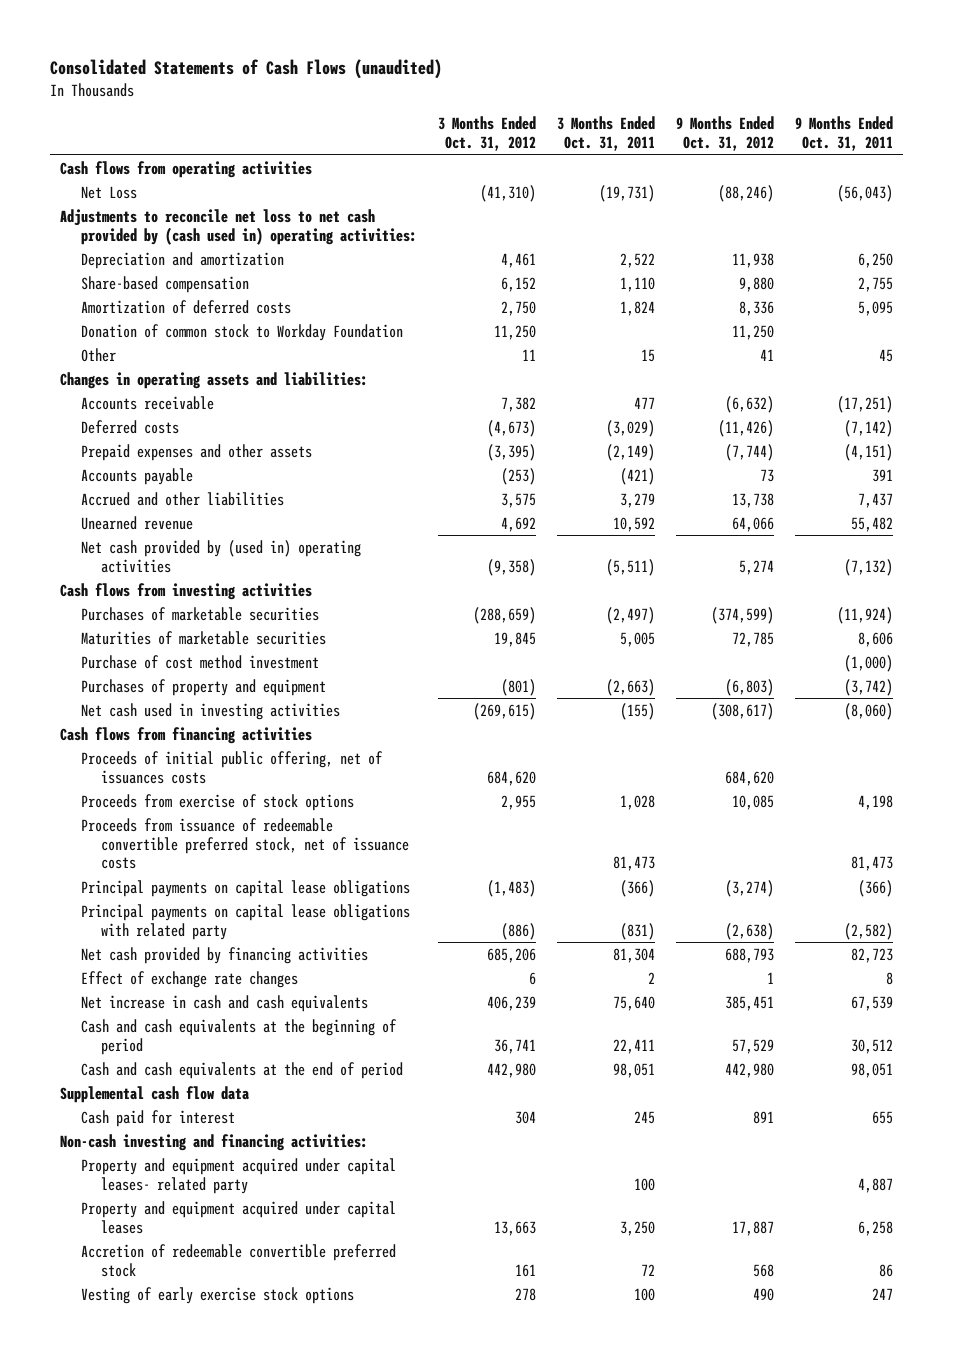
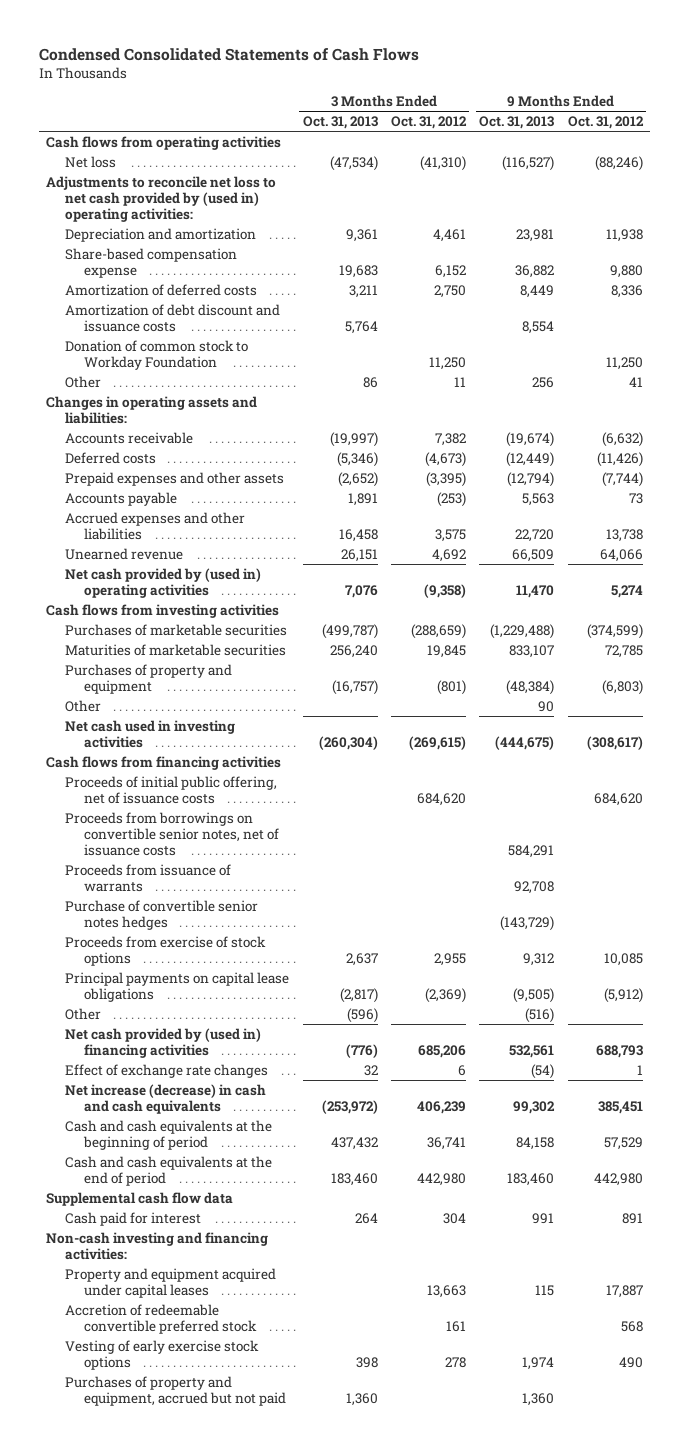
- Consolidated Statements of Cash Flows (unaudited)
+ Condensed Consolidated Statements of Cash Flows
- | 3 Months Ended Oct. 31, 2012 | 3 Months Ended Oct. 31, 2011 | 9 Months Ended Oct. 31, 2012 | 9 Months Ended Oct. 31, 2011
+ | 3 Months Ended Oct. 31, 2013 | 3 Months Ended Oct. 31, 2012 | 9 Months Ended Oct. 31, 2013 | 9 Months Ended Oct. 31, 2012
- Net Loss | (41,310) | (19,731) | (88,246) | (56,043)
- Adjustments to reconcile net loss to net cash provided by (cash used in) operating activities:
+ Net loss | (47,534) | (41,310) | (116,527) | (88,246)
+ Adjustments to reconcile net loss to net cash provided by (used in) operating activities:
- Share-based compensation | 6,152 | 1,110 | 9,880 | 2,755
+ Share-based compensation expense | 19,683 | 6,152 | 36,882 | 9,880
+ Amortization of debt discount and issuance costs | 5,764 | | 8,554 |
- Accrued and other liabilities | 3,575 | 3,279 | 13,738 | 7,437
+ Accrued expenses and other liabilities | 16,458 | 3,575 | 22,720 | 13,738
- Purchase of cost method investment | | | | (1,000)
+ Other | | | 90 |
- Proceeds of initial public offering, net of issuances costs | 684,620 | | 684,620 |
+ Proceeds of initial public offering, net of issuance costs | | 684,620 | | 684,620
+ Proceeds from borrowings on convertible senior notes, net of issuance costs | | | 584,291 |
+ Proceeds from issuance of warrants | | | 92,708 |
+ Purchase of convertible senior notes hedges | | | (143,729) |
- Proceeds from issuance of redeemable convertible preferred stock, net of issuance costs | | 81,473 | | 81,473
- Principal payments on capital lease obligations | (1,483) | (366) | (3,274) | (366)
- Principal payments on capital lease obligations with related party | (886) | (831) | (2,638) | (2,582)
- Net cash provided by financing activities | 685,206 | 81,304 | 688,793 | 82,723
+ Principal payments on capital lease obligations | (2,817) | (2,369) | (9,505) | (5,912)
+ Other | (596) | | (516) |
+ Net cash provided by (used in) financing activities | (776) | 685,206 | 532,561 | 688,793
- Net increase in cash and cash equivalents | 406,239 | 75,640 | 385,451 | 67,539
+ Net increase (decrease) in cash and cash equivalents | (253,972) | 406,239 | 99,302 | 385,451
- Property and equipment acquired under capital leases- related party | | 100 | | 4,887
+ Purchases of property and equipment, accrued but not paid | 1,360 | | 1,360 |

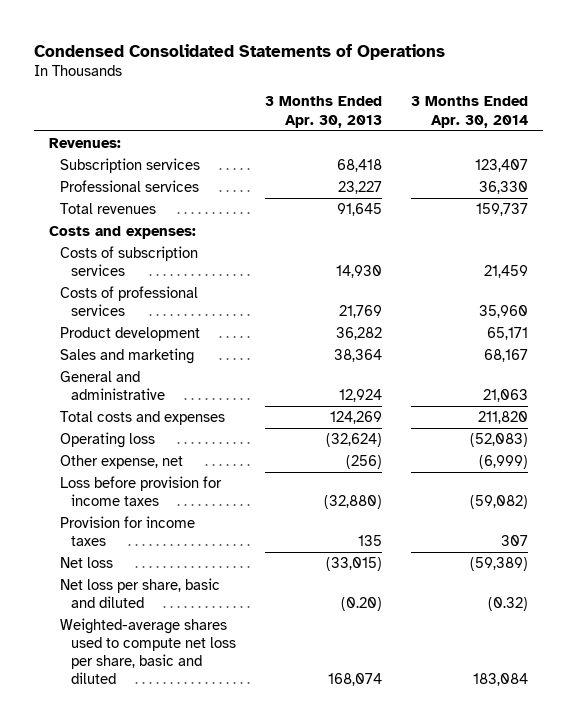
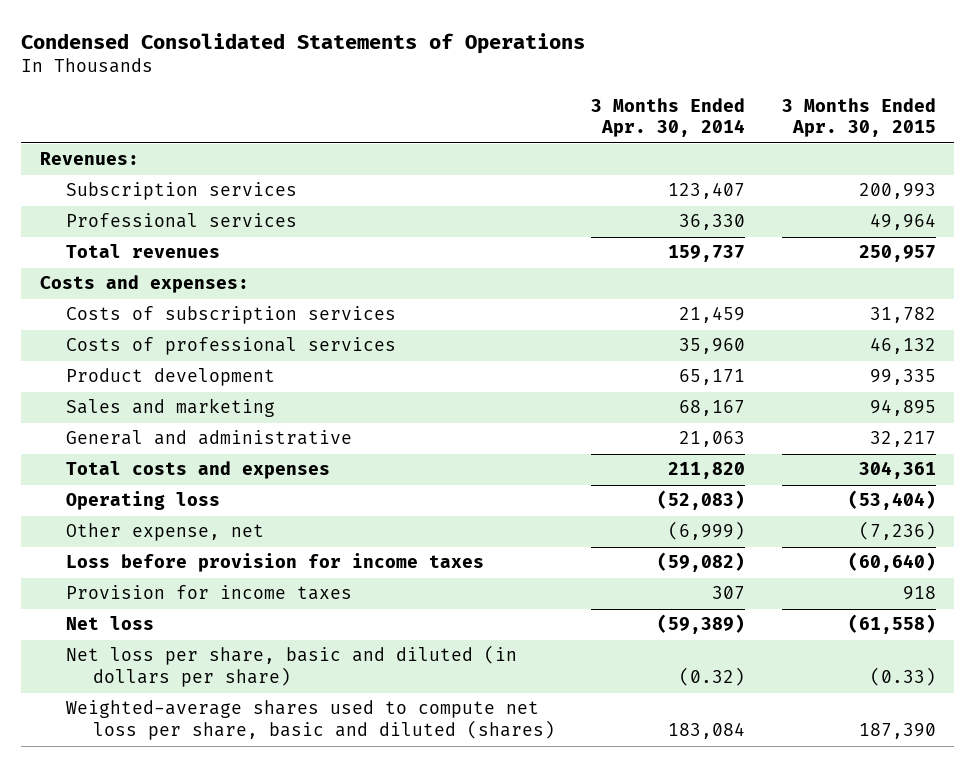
- | 3 Months Ended Apr. 30, 2013 | 3 Months Ended Apr. 30, 2014
+ | 3 Months Ended Apr. 30, 2014 | 3 Months Ended Apr. 30, 2015
- Net loss per share, basic and diluted | (0.20) | (0.32)
- Weighted-average shares used to compute net loss per share, basic and diluted | 168,074 | 183,084
+ Net loss per share, basic and diluted (in dollars per share) | (0.32) | (0.33)
+ Weighted-average shares used to compute net loss per share, basic and diluted (shares) | 183,084 | 187,390

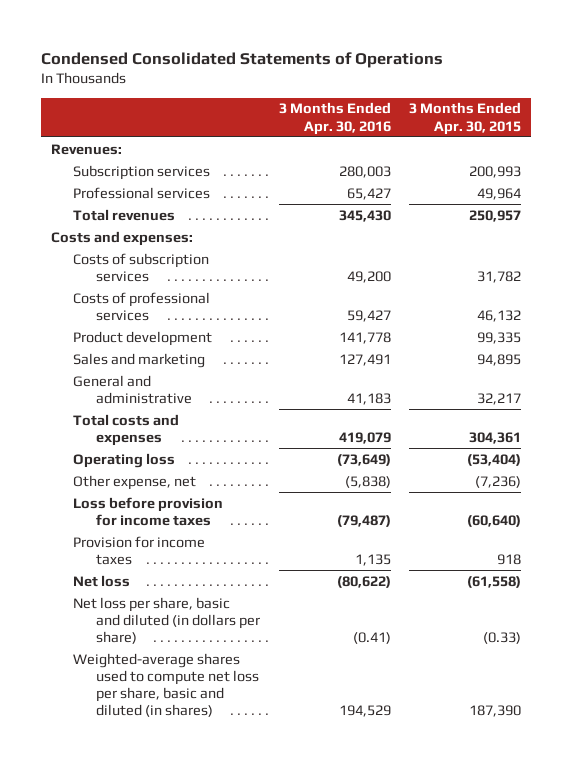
- | 3 Months Ended Apr. 30, 2014 | 3 Months Ended Apr. 30, 2015
+ | 3 Months Ended Apr. 30, 2016 | 3 Months Ended Apr. 30, 2015
- Weighted-average shares used to compute net loss per share, basic and diluted (shares) | 183,084 | 187,390
+ Weighted-average shares used to compute net loss per share, basic and diluted (in shares) | 194,529 | 187,390

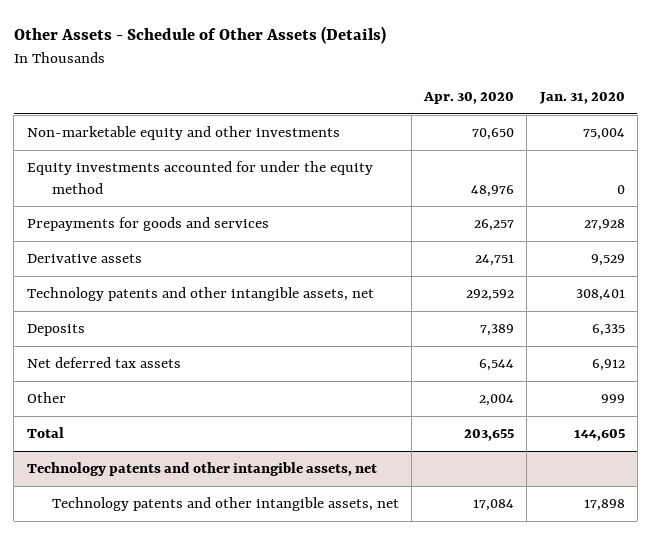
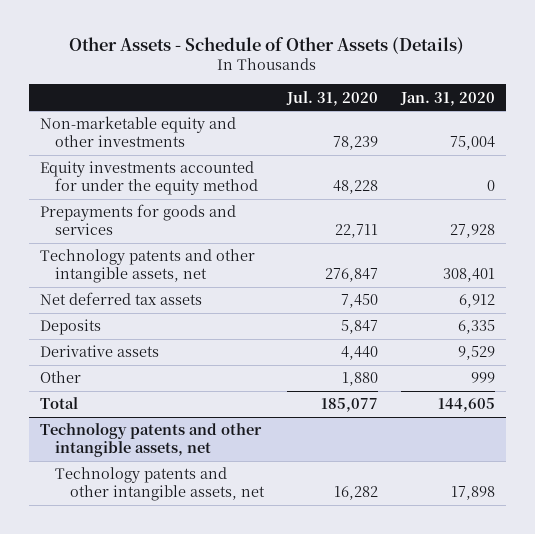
- | Apr. 30, 2020 | Jan. 31, 2020
+ | Jul. 31, 2020 | Jan. 31, 2020
moved down: Deposits | 5,847 | 6,335
moved down: Derivative assets | 4,440 | 9,529

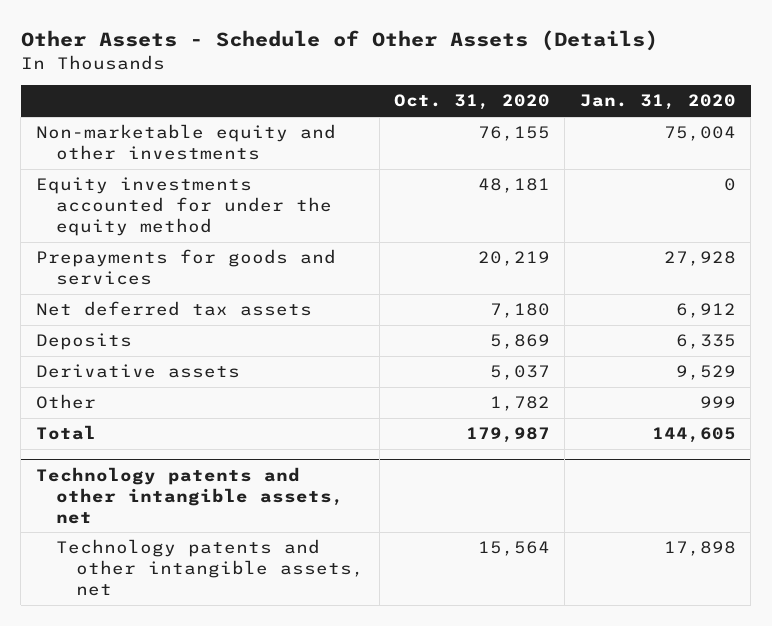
- | Jul. 31, 2020 | Jan. 31, 2020
+ | Oct. 31, 2020 | Jan. 31, 2020
- Technology patents and other intangible assets, net | 276,847 | 308,401

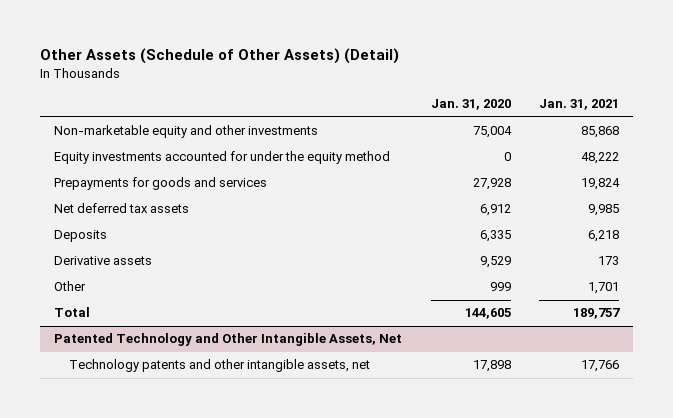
- Other Assets - Schedule of Other Assets (Details)
+ Other Assets (Schedule of Other Assets) (Detail)
- | Oct. 31, 2020 | Jan. 31, 2020
+ | Jan. 31, 2020 | Jan. 31, 2021
- Technology patents and other intangible assets, net
+ Patented Technology and Other Intangible Assets, Net

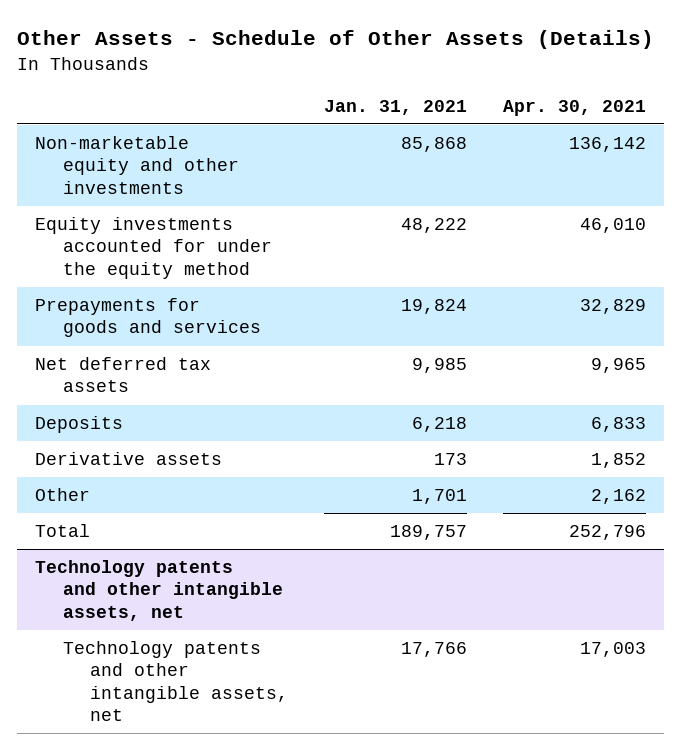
- Other Assets (Schedule of Other Assets) (Detail)
+ Other Assets - Schedule of Other Assets (Details)
- | Jan. 31, 2020 | Jan. 31, 2021
+ | Jan. 31, 2021 | Apr. 30, 2021
- Patented Technology and Other Intangible Assets, Net
+ Technology patents and other intangible assets, net

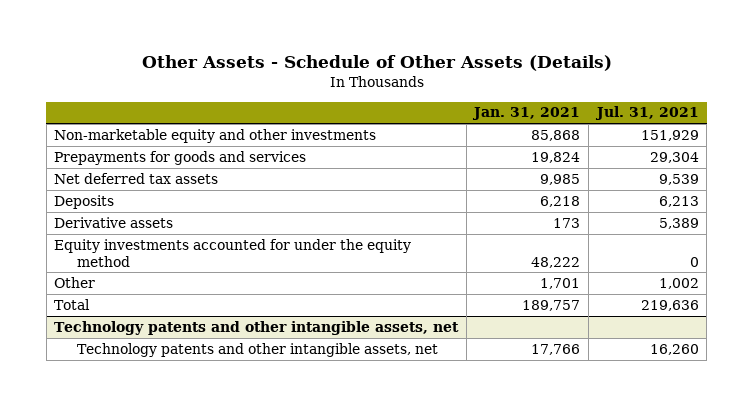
- | Jan. 31, 2021 | Apr. 30, 2021
+ | Jan. 31, 2021 | Jul. 31, 2021
moved down: Equity investments accounted for under the equity method | 48,222 | 0

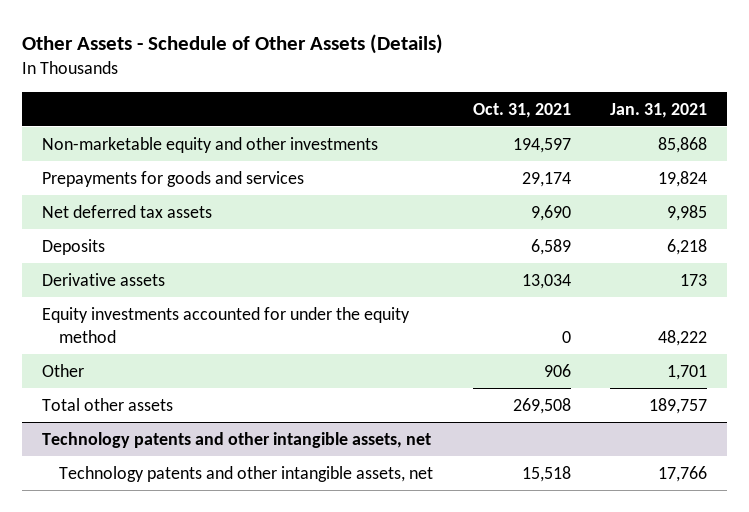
- | Jan. 31, 2021 | Jul. 31, 2021
+ | Oct. 31, 2021 | Jan. 31, 2021
- Total | 189,757 | 219,636
+ Total other assets | 269,508 | 189,757

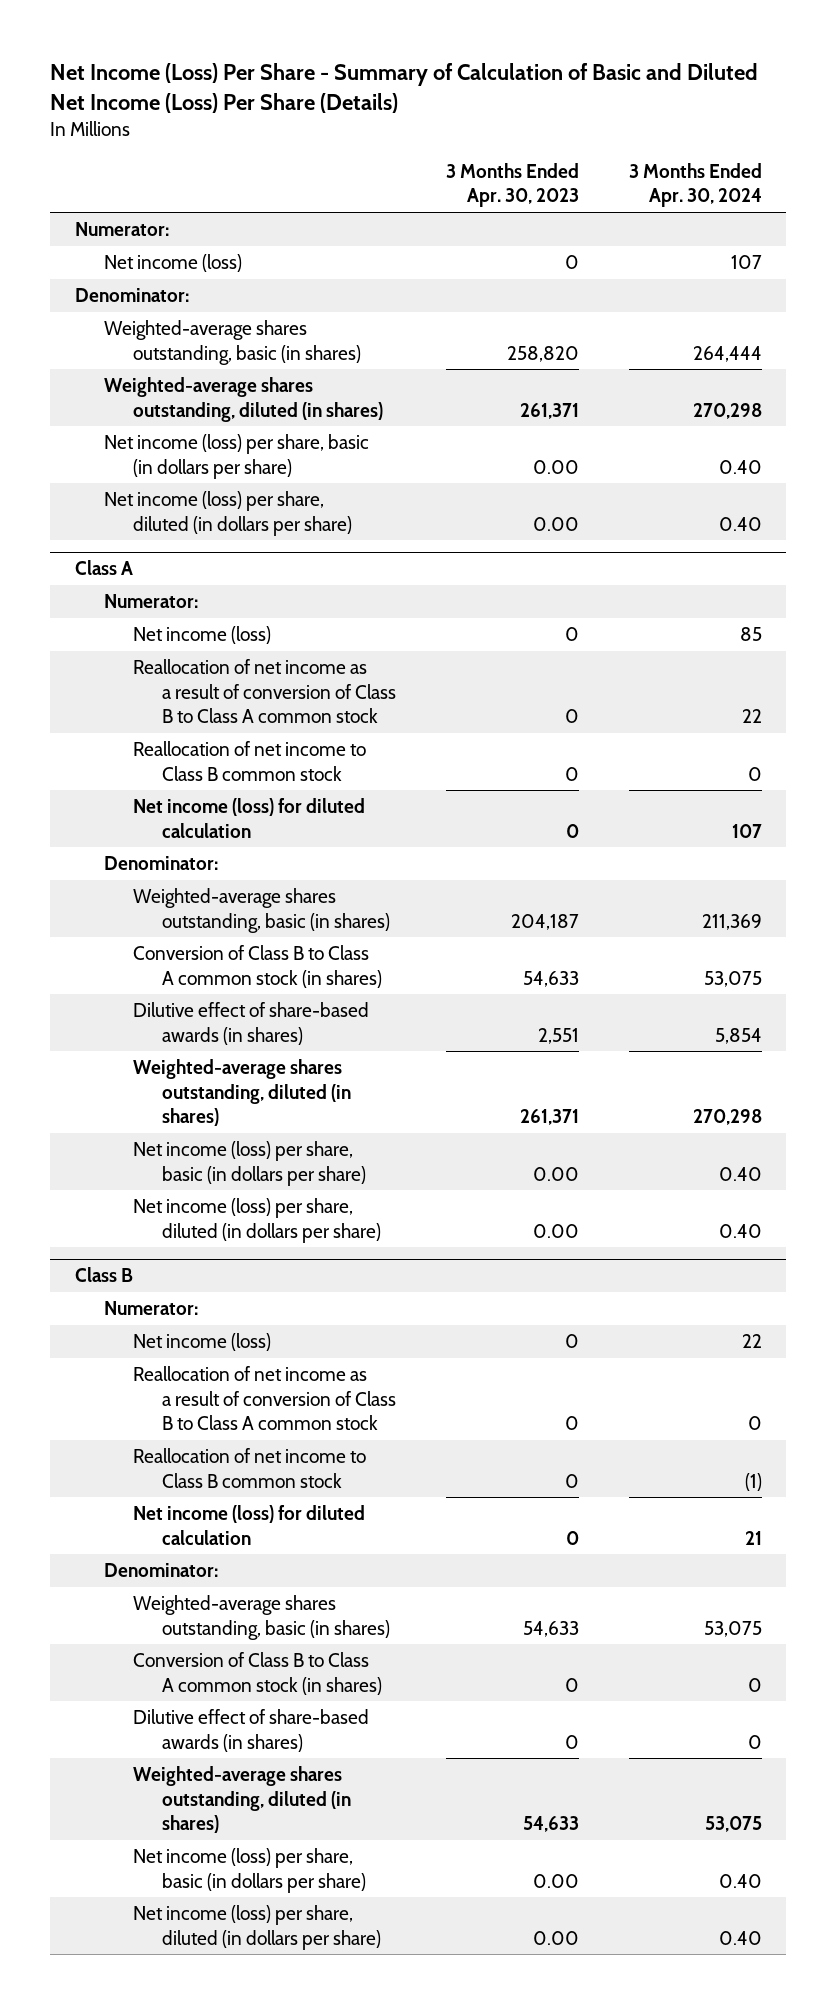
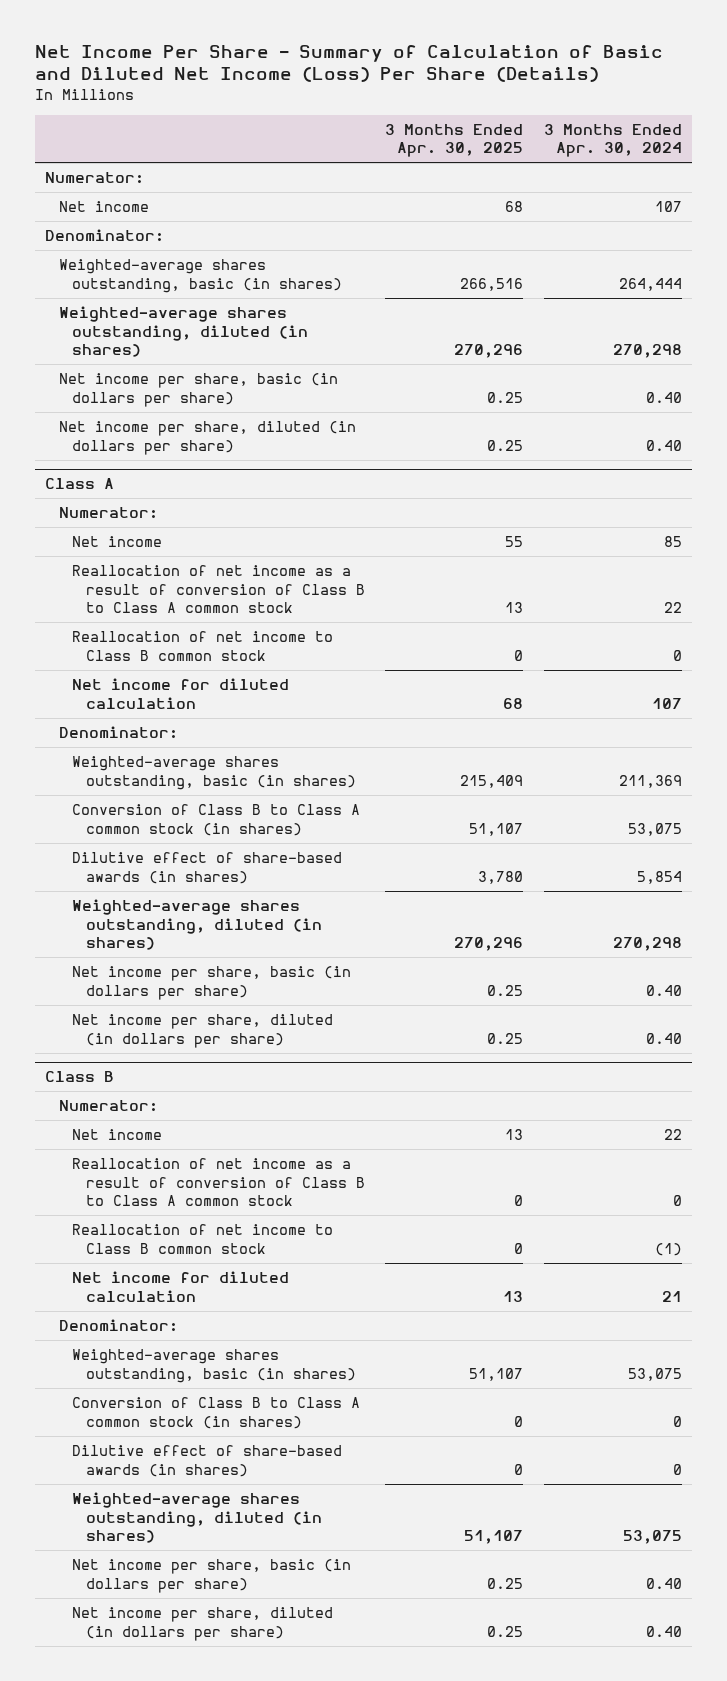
- Net Income (Loss) Per Share - Summary of Calculation of Basic and Diluted Net Income (Loss) Per Share (Details)
+ Net Income Per Share - Summary of Calculation of Basic and Diluted Net Income (Loss) Per Share (Details)
- | 3 Months Ended Apr. 30, 2023 | 3 Months Ended Apr. 30, 2024
+ | 3 Months Ended Apr. 30, 2025 | 3 Months Ended Apr. 30, 2024
- Net income (loss) | 0 | 107
+ Net income | 68 | 107
- Net income (loss) per share, basic (in dollars per share) | 0.00 | 0.40
- Net income (loss) per share, diluted (in dollars per share) | 0.00 | 0.40
+ Net income per share, basic (in dollars per share) | 0.25 | 0.40
+ Net income per share, diluted (in dollars per share) | 0.25 | 0.40
@ Class A
- Net income (loss) | 0 | 85
+ Net income | 55 | 85
- Net income (loss) for diluted calculation | 0 | 107
+ Net income for diluted calculation | 68 | 107
- Net income (loss) per share, basic (in dollars per share) | 0.00 | 0.40
- Net income (loss) per share, diluted (in dollars per share) | 0.00 | 0.40
+ Net income per share, basic (in dollars per share) | 0.25 | 0.40
+ Net income per share, diluted (in dollars per share) | 0.25 | 0.40
@ Class B
- Net income (loss) | 0 | 22
+ Net income | 13 | 22
- Net income (loss) for diluted calculation | 0 | 21
+ Net income for diluted calculation | 13 | 21
- Net income (loss) per share, basic (in dollars per share) | 0.00 | 0.40
- Net income (loss) per share, diluted (in dollars per share) | 0.00 | 0.40
+ Net income per share, basic (in dollars per share) | 0.25 | 0.40
+ Net income per share, diluted (in dollars per share) | 0.25 | 0.40

